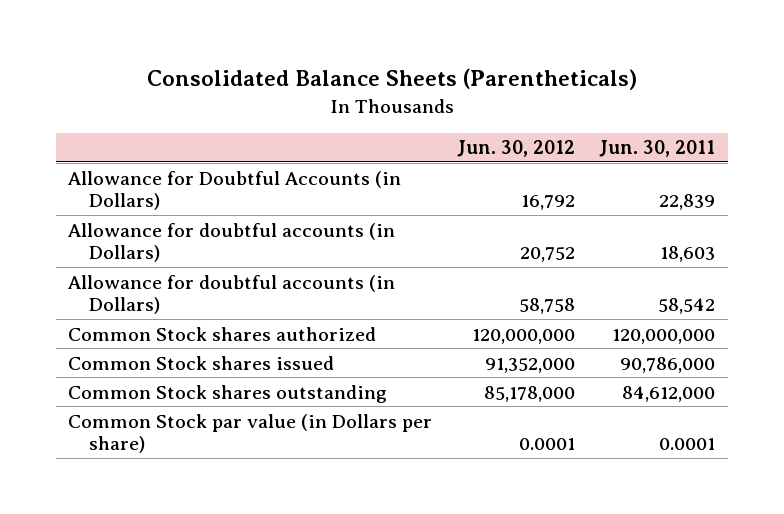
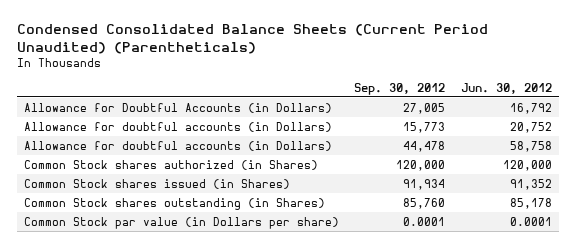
- Consolidated Balance Sheets (Parentheticals)
+ Condensed Consolidated Balance Sheets (Current Period Unaudited) (Parentheticals)
- | Jun. 30, 2012 | Jun. 30, 2011
+ | Sep. 30, 2012 | Jun. 30, 2012
- Common Stock shares authorized | 120,000,000 | 120,000,000
- Common Stock shares issued | 91,352,000 | 90,786,000
- Common Stock shares outstanding | 85,178,000 | 84,612,000
+ Common Stock shares authorized (in Shares) | 120,000 | 120,000
+ Common Stock shares issued (in Shares) | 91,934 | 91,352
+ Common Stock shares outstanding (in Shares) | 85,760 | 85,178

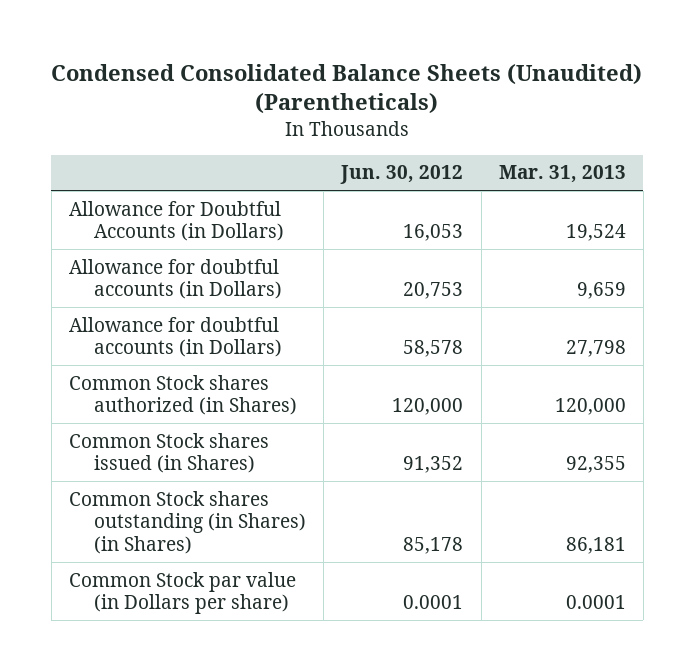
- Condensed Consolidated Balance Sheets (Current Period Unaudited) (Parentheticals)
+ Condensed Consolidated Balance Sheets (Unaudited) (Parentheticals)
- | Sep. 30, 2012 | Jun. 30, 2012
+ | Jun. 30, 2012 | Mar. 31, 2013
- Allowance for Doubtful Accounts (in Dollars) | 27,005 | 16,792
- Allowance for doubtful accounts (in Dollars) | 15,773 | 20,752
- Allowance for doubtful accounts (in Dollars) | 44,478 | 58,758
+ Allowance for Doubtful Accounts (in Dollars) | 16,053 | 19,524
+ Allowance for doubtful accounts (in Dollars) | 20,753 | 9,659
+ Allowance for doubtful accounts (in Dollars) | 58,578 | 27,798
- Common Stock shares outstanding (in Shares) | 85,760 | 85,178
+ Common Stock shares outstanding (in Shares) (in Shares) | 85,178 | 86,181

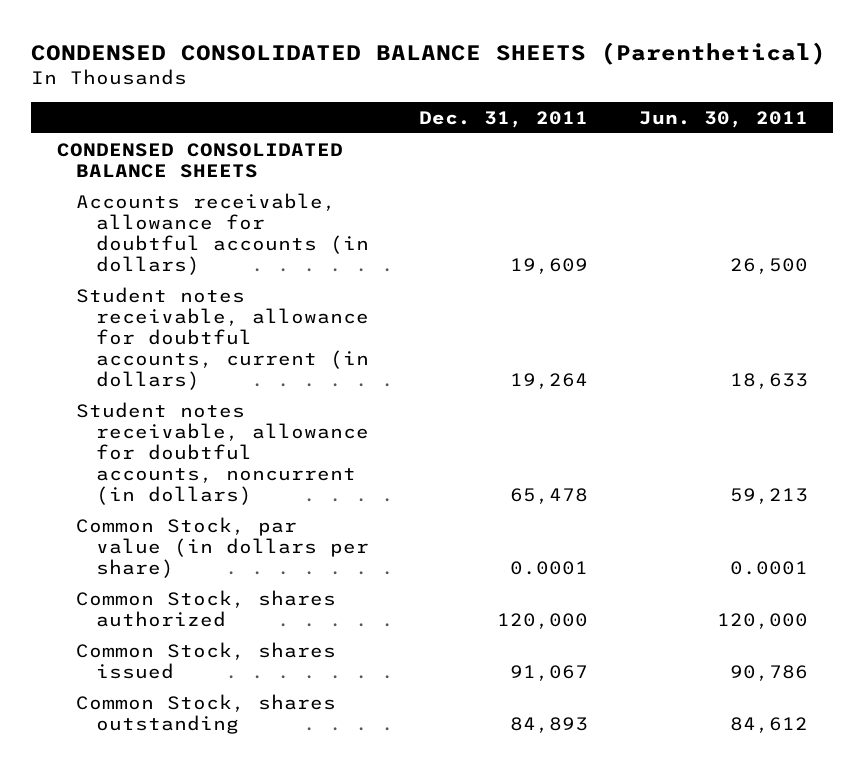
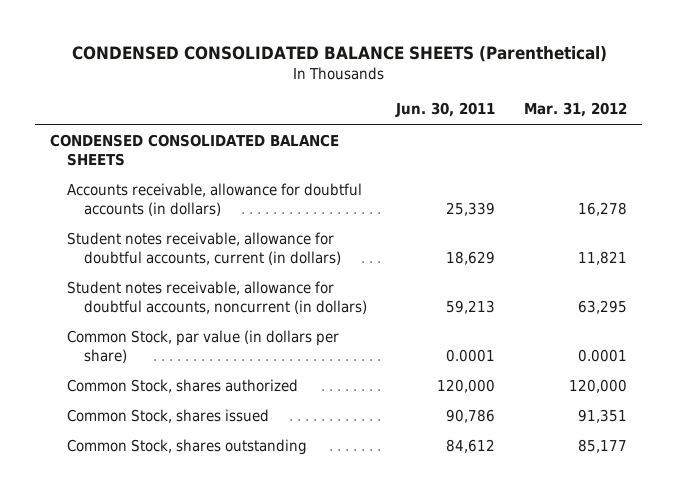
- | Dec. 31, 2011 | Jun. 30, 2011
+ | Jun. 30, 2011 | Mar. 31, 2012
- Accounts receivable, allowance for doubtful accounts (in dollars) | 19,609 | 26,500
- Student notes receivable, allowance for doubtful accounts, current (in dollars) | 19,264 | 18,633
+ Accounts receivable, allowance for doubtful accounts (in dollars) | 25,339 | 16,278
+ Student notes receivable, allowance for doubtful accounts, current (in dollars) | 18,629 | 11,821

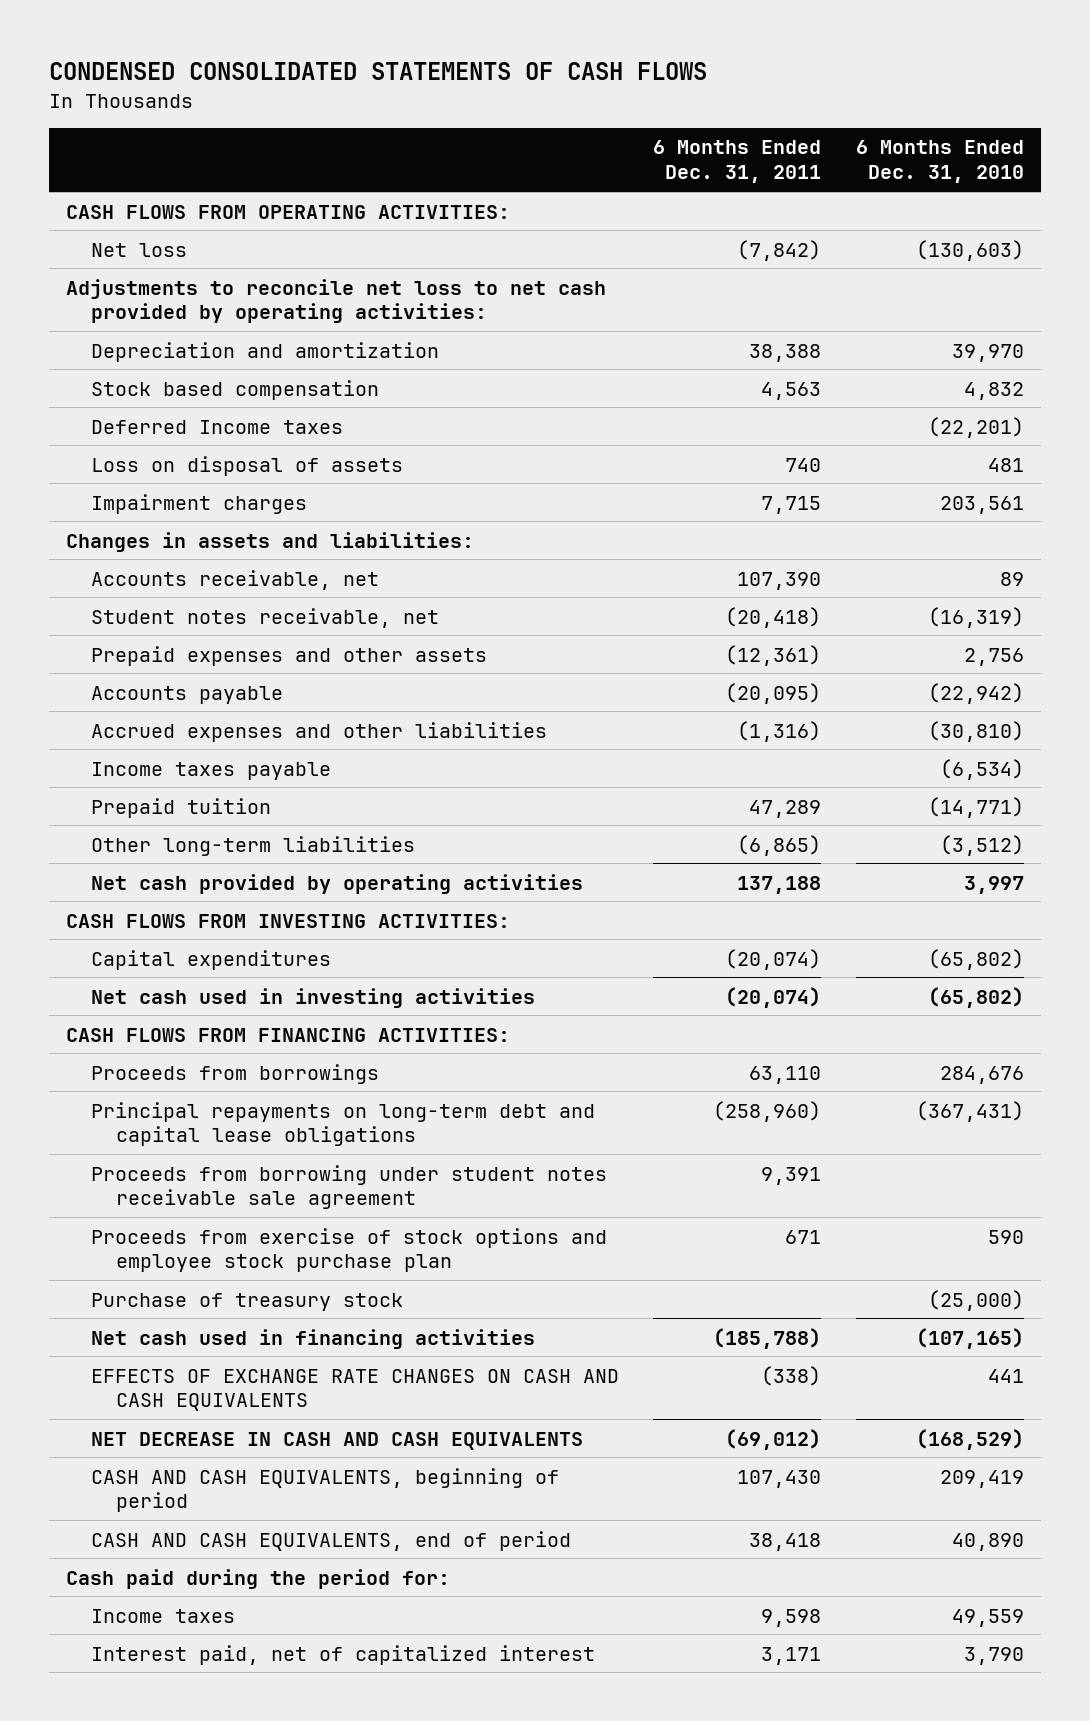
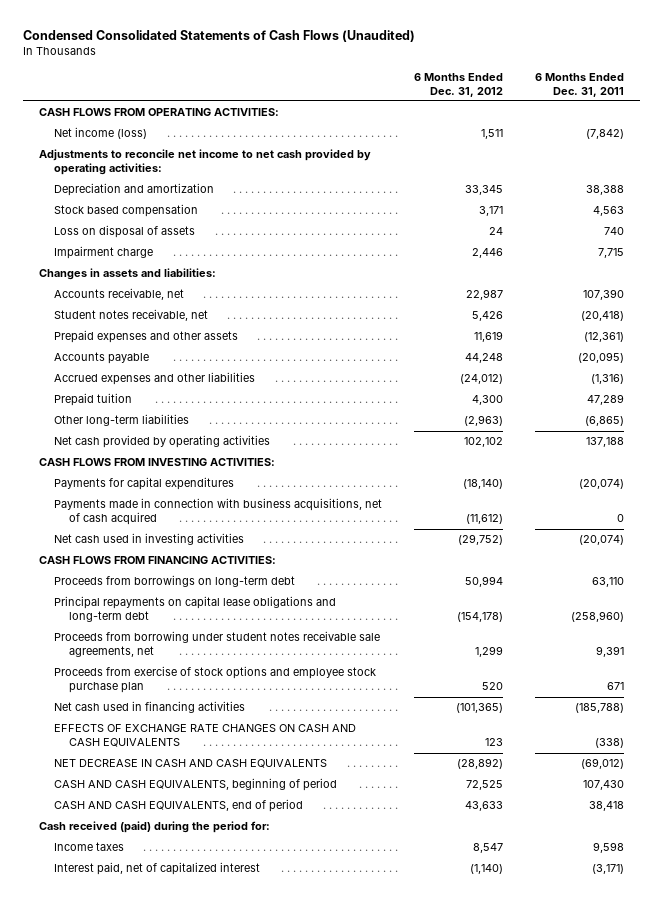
- CONDENSED CONSOLIDATED STATEMENTS OF CASH FLOWS
+ Condensed Consolidated Statements of Cash Flows (Unaudited)
- | 6 Months Ended Dec. 31, 2011 | 6 Months Ended Dec. 31, 2010
+ | 6 Months Ended Dec. 31, 2012 | 6 Months Ended Dec. 31, 2011
- Net loss | (7,842) | (130,603)
- Adjustments to reconcile net loss to net cash provided by operating activities:
+ Net income (loss) | 1,511 | (7,842)
+ Adjustments to reconcile net income to net cash provided by operating activities:
- Deferred Income taxes | | (22,201)
- Impairment charges | 7,715 | 203,561
+ Impairment charge | 2,446 | 7,715
- Income taxes payable | | (6,534)
- Capital expenditures | (20,074) | (65,802)
+ Payments for capital expenditures | (18,140) | (20,074)
+ Payments made in connection with business acquisitions, net of cash acquired | (11,612) | 0
- Proceeds from borrowings | 63,110 | 284,676
- Principal repayments on long-term debt and capital lease obligations | (258,960) | (367,431)
- Proceeds from borrowing under student notes receivable sale agreement | 9,391 |
+ Proceeds from borrowings on long-term debt | 50,994 | 63,110
+ Principal repayments on capital lease obligations and long-term debt | (154,178) | (258,960)
+ Proceeds from borrowing under student notes receivable sale agreements, net | 1,299 | 9,391
- Purchase of treasury stock | | (25,000)
- Cash paid during the period for:
+ Cash received (paid) during the period for:
- Interest paid, net of capitalized interest | 3,171 | 3,790
+ Interest paid, net of capitalized interest | (1,140) | (3,171)

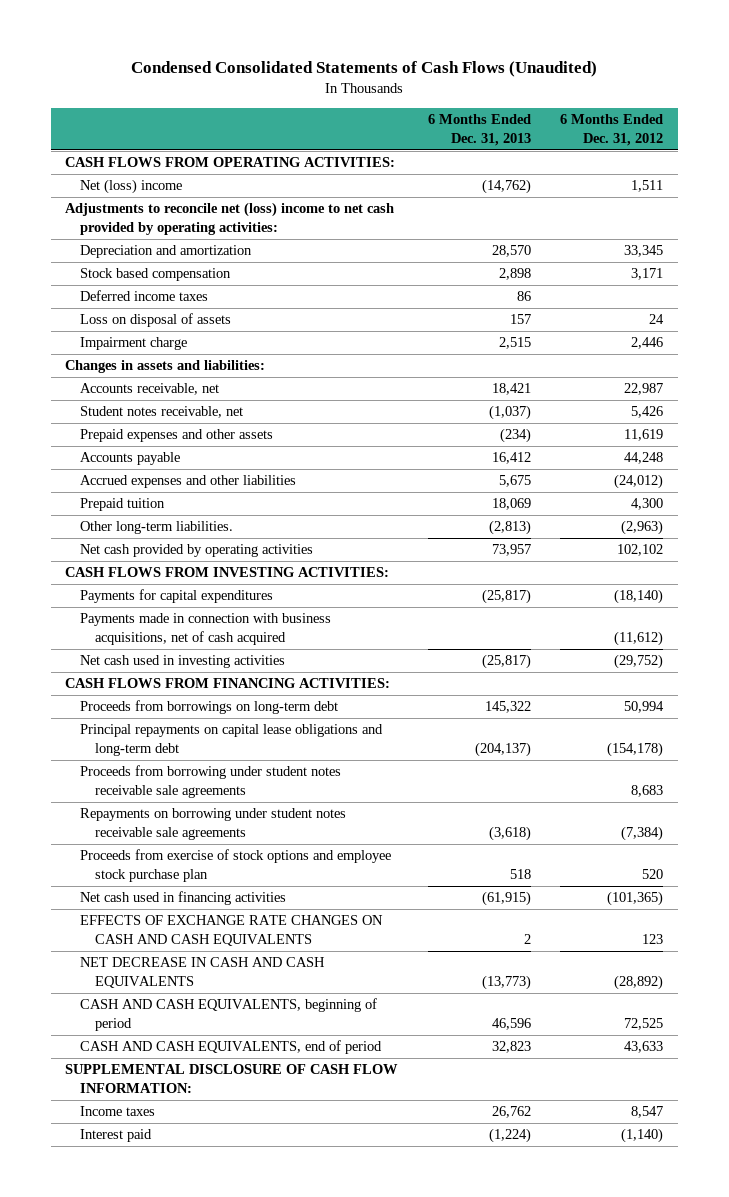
- | 6 Months Ended Dec. 31, 2012 | 6 Months Ended Dec. 31, 2011
+ | 6 Months Ended Dec. 31, 2013 | 6 Months Ended Dec. 31, 2012
- Net income (loss) | 1,511 | (7,842)
- Adjustments to reconcile net income to net cash provided by operating activities:
+ Net (loss) income | (14,762) | 1,511
+ Adjustments to reconcile net (loss) income to net cash provided by operating activities:
+ Deferred income taxes | 86 |
- Other long-term liabilities | (2,963) | (6,865)
+ Other long-term liabilities. | (2,813) | (2,963)
- Proceeds from borrowing under student notes receivable sale agreements, net | 1,299 | 9,391
+ Proceeds from borrowing under student notes receivable sale agreements | | 8,683
+ Repayments on borrowing under student notes receivable sale agreements | (3,618) | (7,384)
- Cash received (paid) during the period for:
+ SUPPLEMENTAL DISCLOSURE OF CASH FLOW INFORMATION:
- Interest paid, net of capitalized interest | (1,140) | (3,171)
+ Interest paid | (1,224) | (1,140)

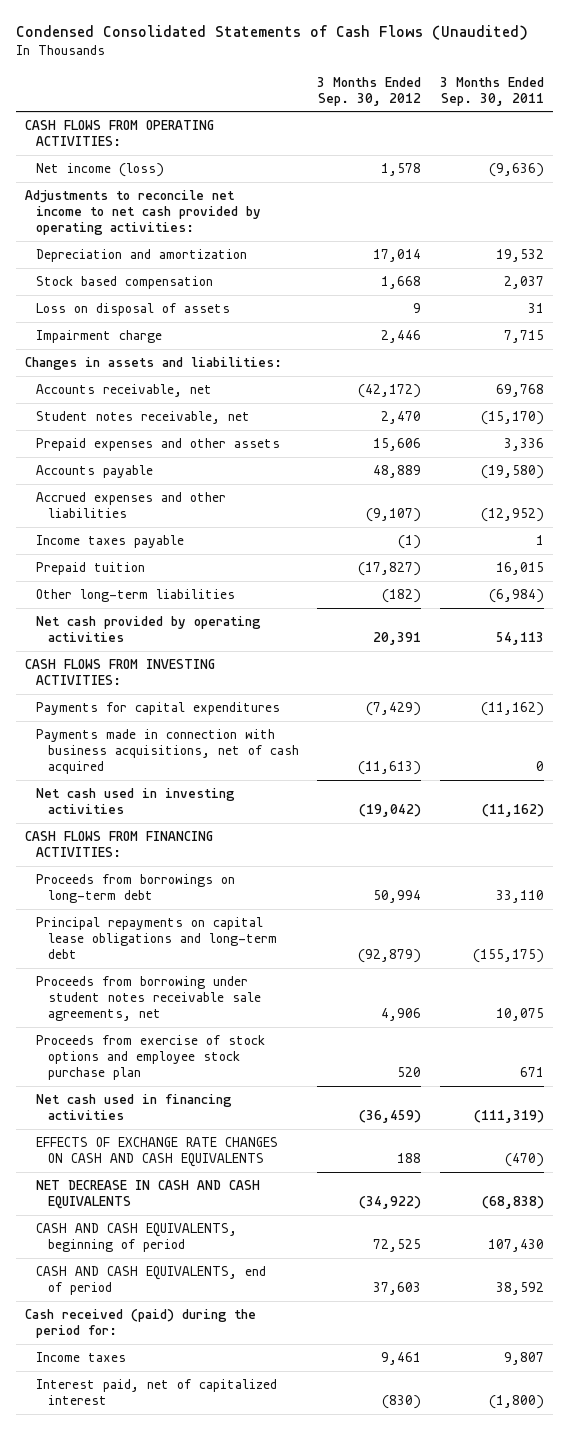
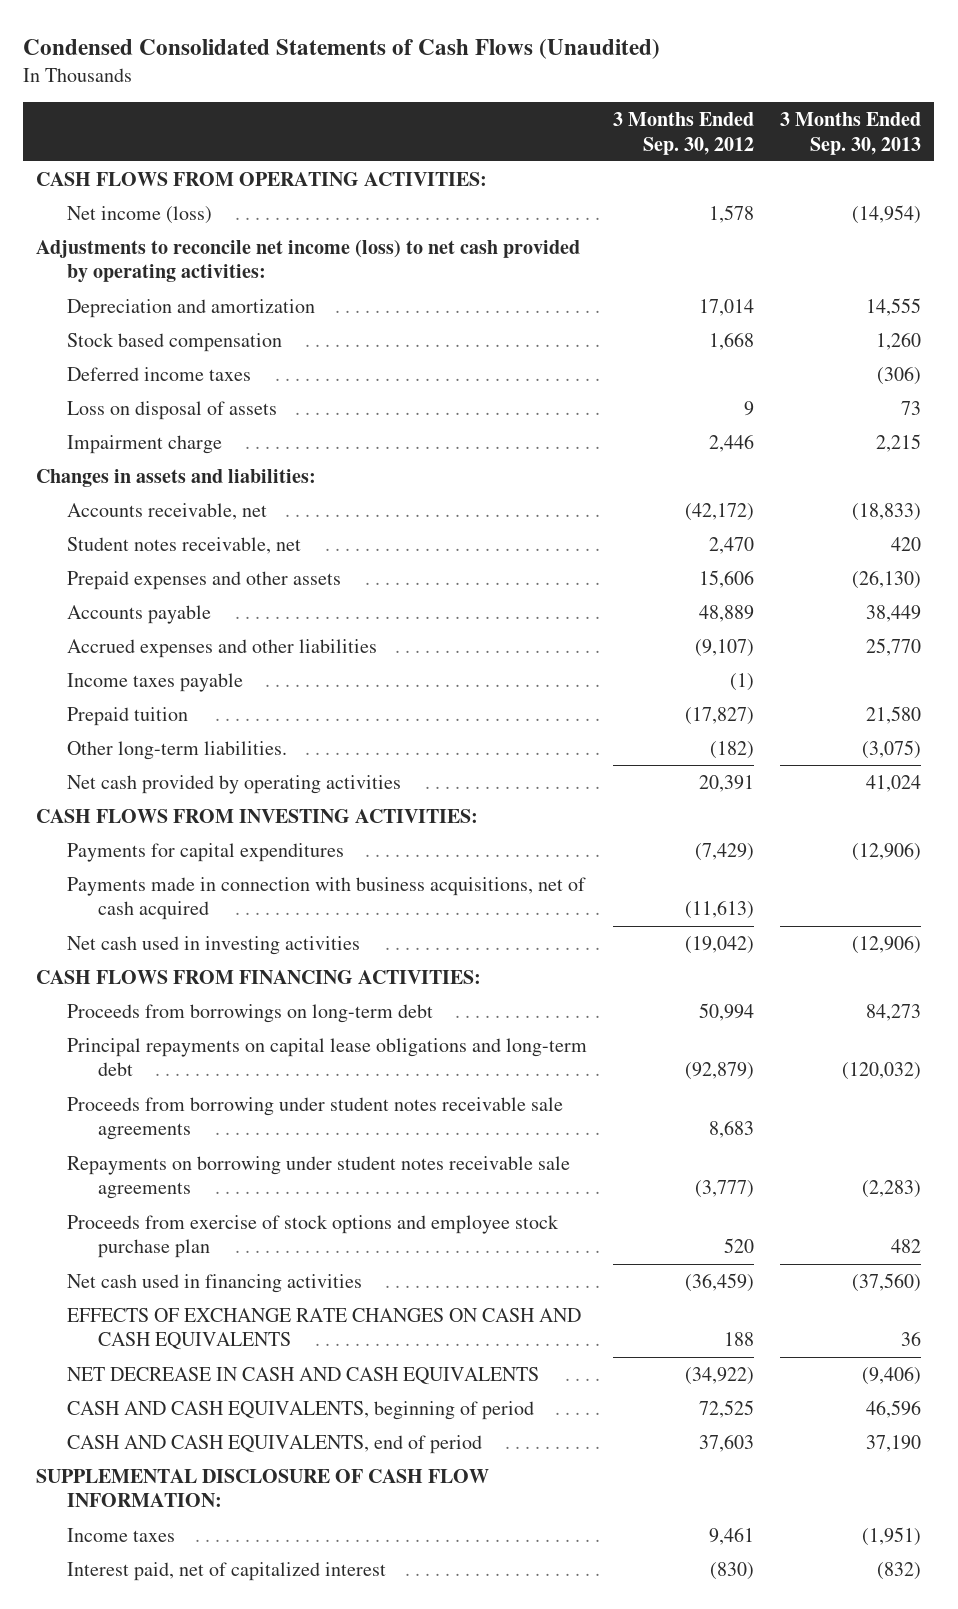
- | 3 Months Ended Sep. 30, 2012 | 3 Months Ended Sep. 30, 2011
+ | 3 Months Ended Sep. 30, 2012 | 3 Months Ended Sep. 30, 2013
- Adjustments to reconcile net income to net cash provided by operating activities:
+ Adjustments to reconcile net income (loss) to net cash provided by operating activities:
+ Deferred income taxes | | (306)
- Other long-term liabilities | (182) | (6,984)
+ Other long-term liabilities. | (182) | (3,075)
- Proceeds from borrowing under student notes receivable sale agreements, net | 4,906 | 10,075
+ Proceeds from borrowing under student notes receivable sale agreements | 8,683 |
+ Repayments on borrowing under student notes receivable sale agreements | (3,777) | (2,283)
- Cash received (paid) during the period for:
+ SUPPLEMENTAL DISCLOSURE OF CASH FLOW INFORMATION:

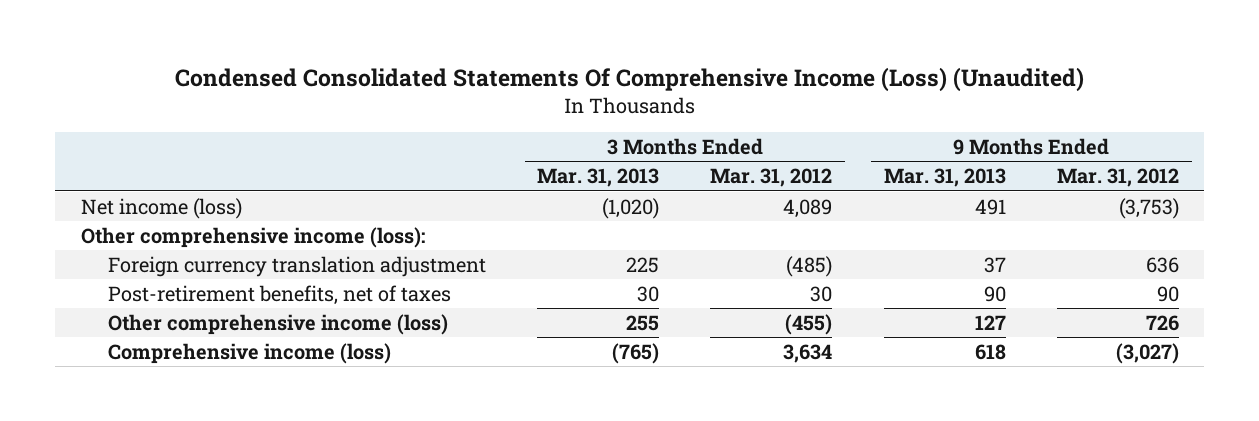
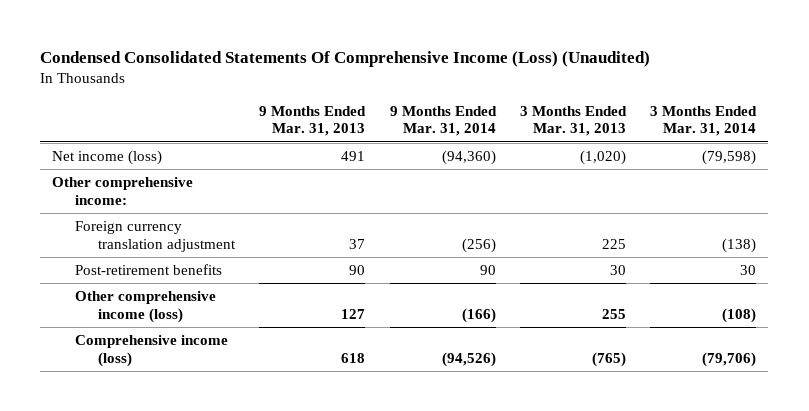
- | 3 Months Ended Mar. 31, 2013 | 3 Months Ended Mar. 31, 2012 | 9 Months Ended Mar. 31, 2013 | 9 Months Ended Mar. 31, 2012
+ | 9 Months Ended Mar. 31, 2013 | 9 Months Ended Mar. 31, 2014 | 3 Months Ended Mar. 31, 2013 | 3 Months Ended Mar. 31, 2014
- Other comprehensive income (loss):
+ Other comprehensive income:
- Post-retirement benefits, net of taxes | 30 | 30 | 90 | 90
+ Post-retirement benefits | 90 | 90 | 30 | 30

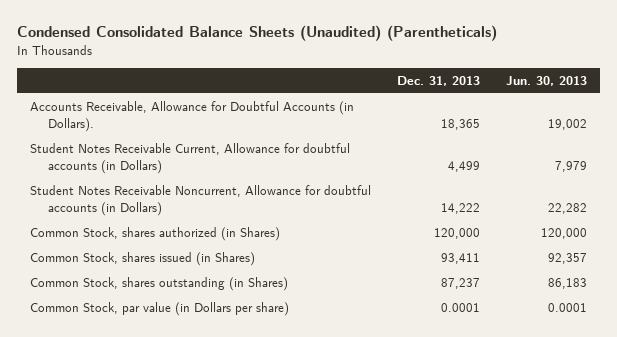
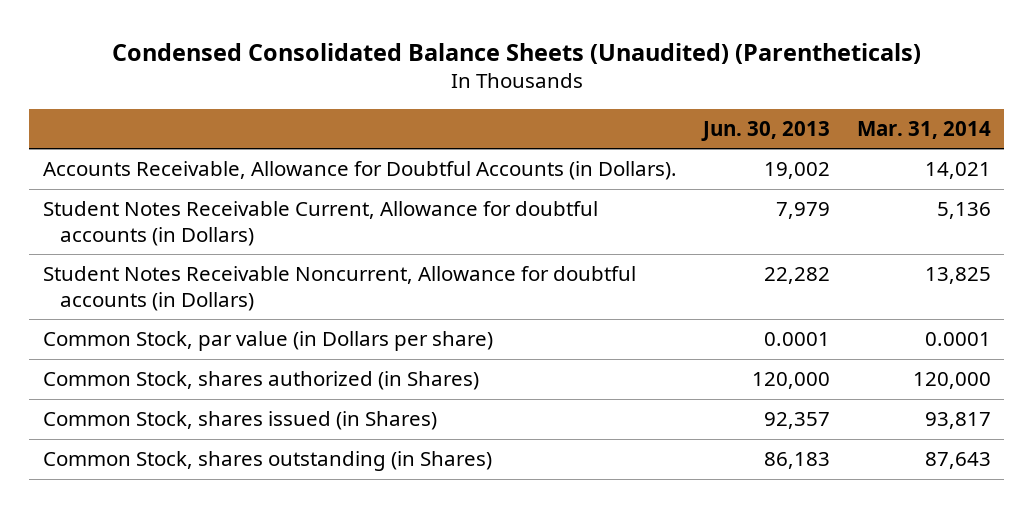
- | Dec. 31, 2013 | Jun. 30, 2013
+ | Jun. 30, 2013 | Mar. 31, 2014
moved up: Common Stock, par value (in Dollars per share) | 0.0001 | 0.0001

